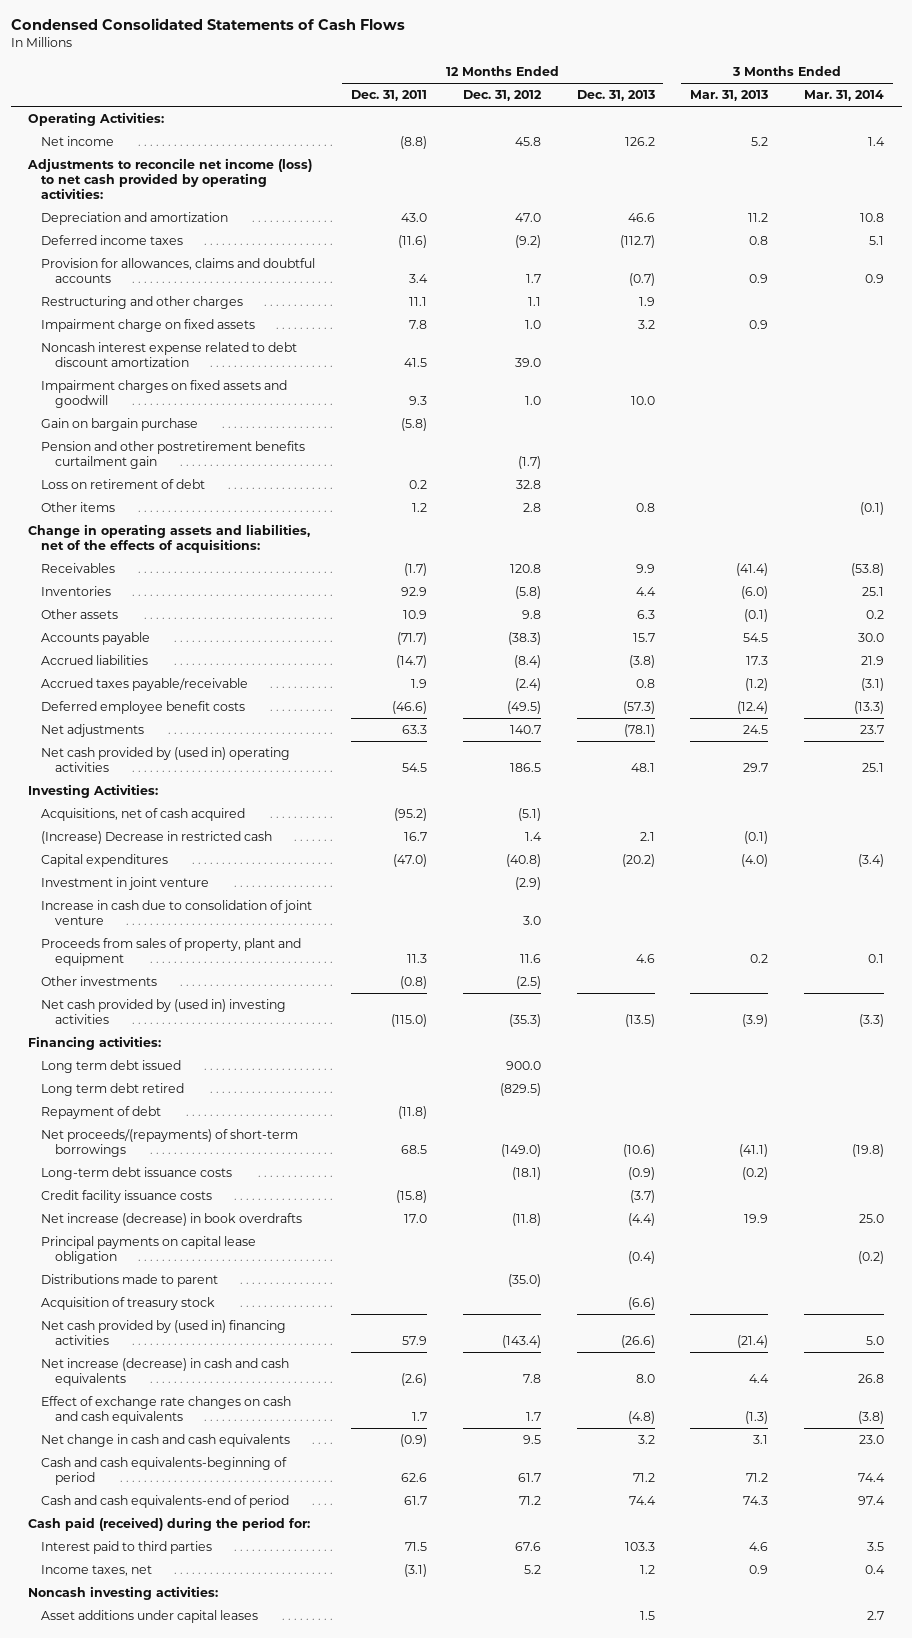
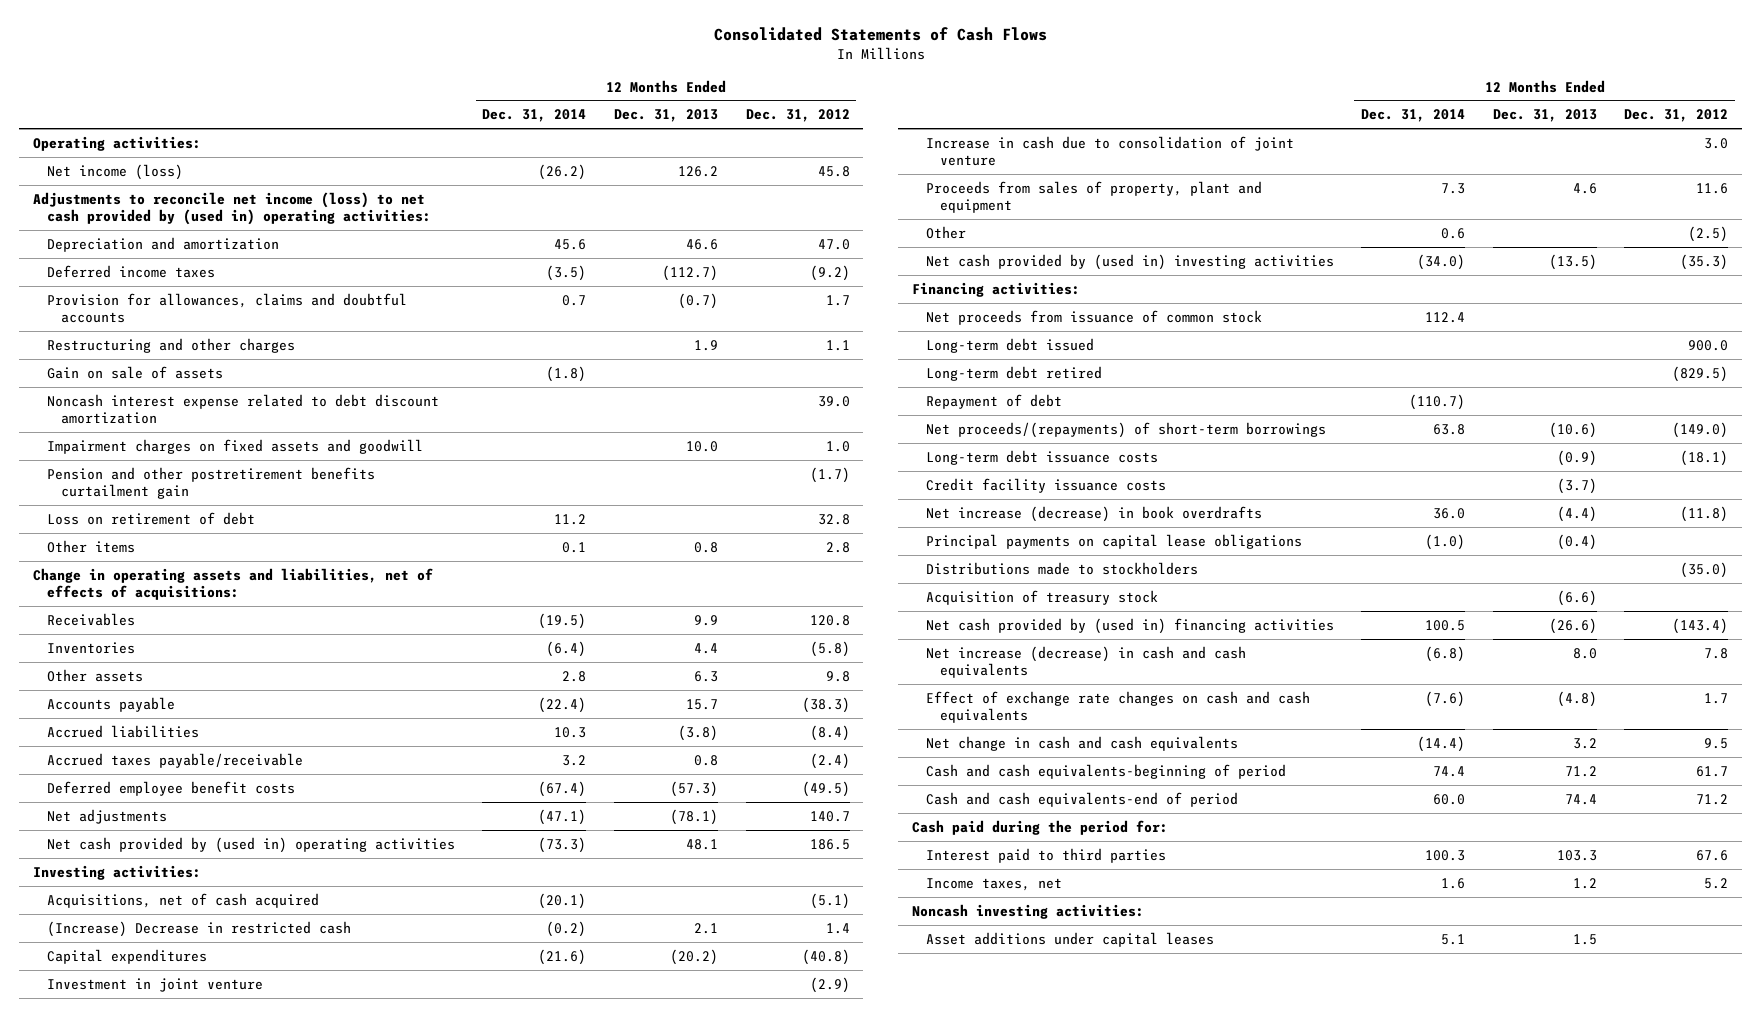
- Condensed Consolidated Statements of Cash Flows
+ Consolidated Statements of Cash Flows
- | 12 Months Ended Dec. 31, 2011 | 12 Months Ended Dec. 31, 2012 | 12 Months Ended Dec. 31, 2013 | 3 Months Ended Mar. 31, 2013 | 3 Months Ended Mar. 31, 2014
+ | 12 Months Ended Dec. 31, 2014 | 12 Months Ended Dec. 31, 2013 | 12 Months Ended Dec. 31, 2012
- Operating Activities:
- Net income | (8.8) | 45.8 | 126.2 | 5.2 | 1.4
- Adjustments to reconcile net income (loss) to net cash provided by operating activities:
+ Operating activities:
+ Net income (loss) | (26.2) | 126.2 | 45.8
+ Adjustments to reconcile net income (loss) to net cash provided by (used in) operating activities:
- Impairment charge on fixed assets | 7.8 | 1.0 | 3.2 | 0.9 |
+ Gain on sale of assets | (1.8) | |
- Gain on bargain purchase | (5.8) | | | |
- Change in operating assets and liabilities, net of the effects of acquisitions:
+ Change in operating assets and liabilities, net of effects of acquisitions:
- Investing Activities:
+ Investing activities:
- Other investments | (0.8) | (2.5) | | |
+ Other | 0.6 | | (2.5)
- Long term debt issued | | 900.0 | | |
- Long term debt retired | | (829.5) | | |
+ Net proceeds from issuance of common stock | 112.4 | |
+ Long-term debt issued | | | 900.0
+ Long-term debt retired | | | (829.5)
- Principal payments on capital lease obligation | | | (0.4) | | (0.2)
- Distributions made to parent | | (35.0) | | |
+ Principal payments on capital lease obligations | (1.0) | (0.4) |
+ Distributions made to stockholders | | | (35.0)
- Cash paid (received) during the period for:
+ Cash paid during the period for:

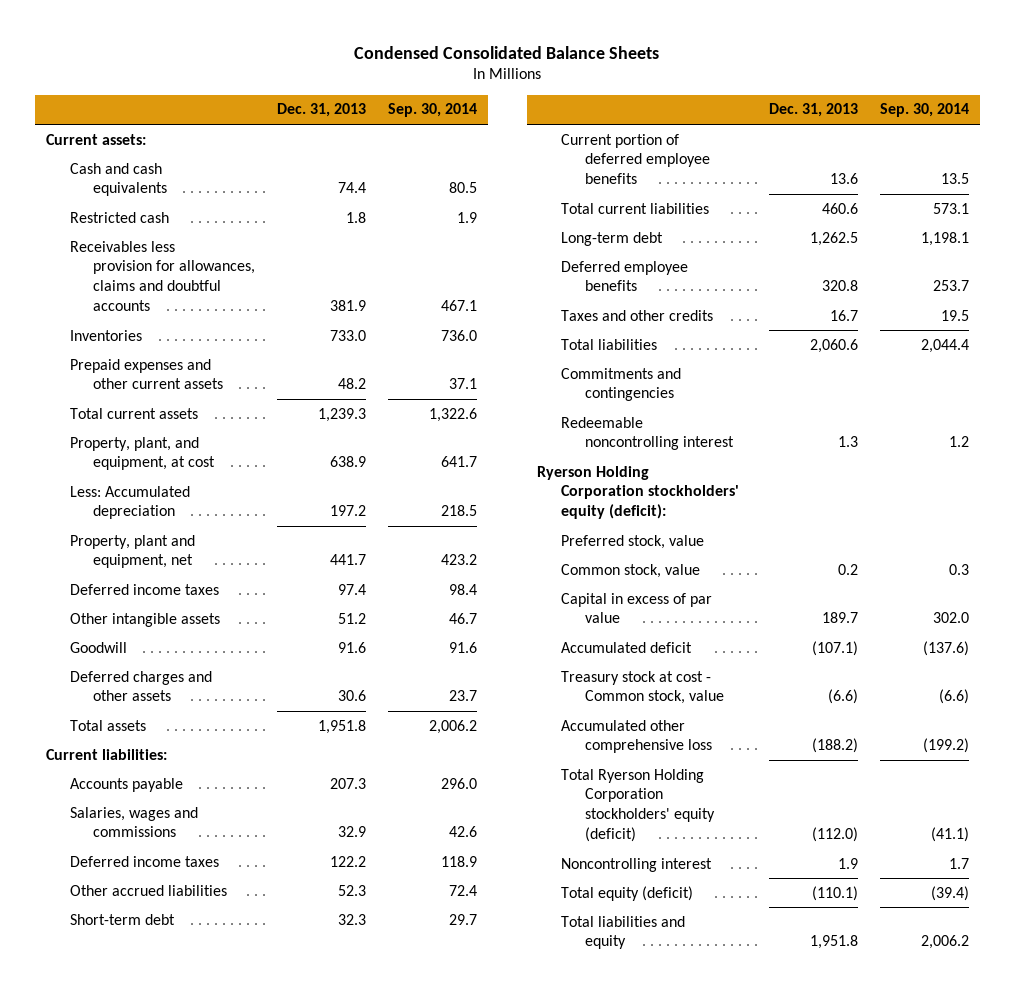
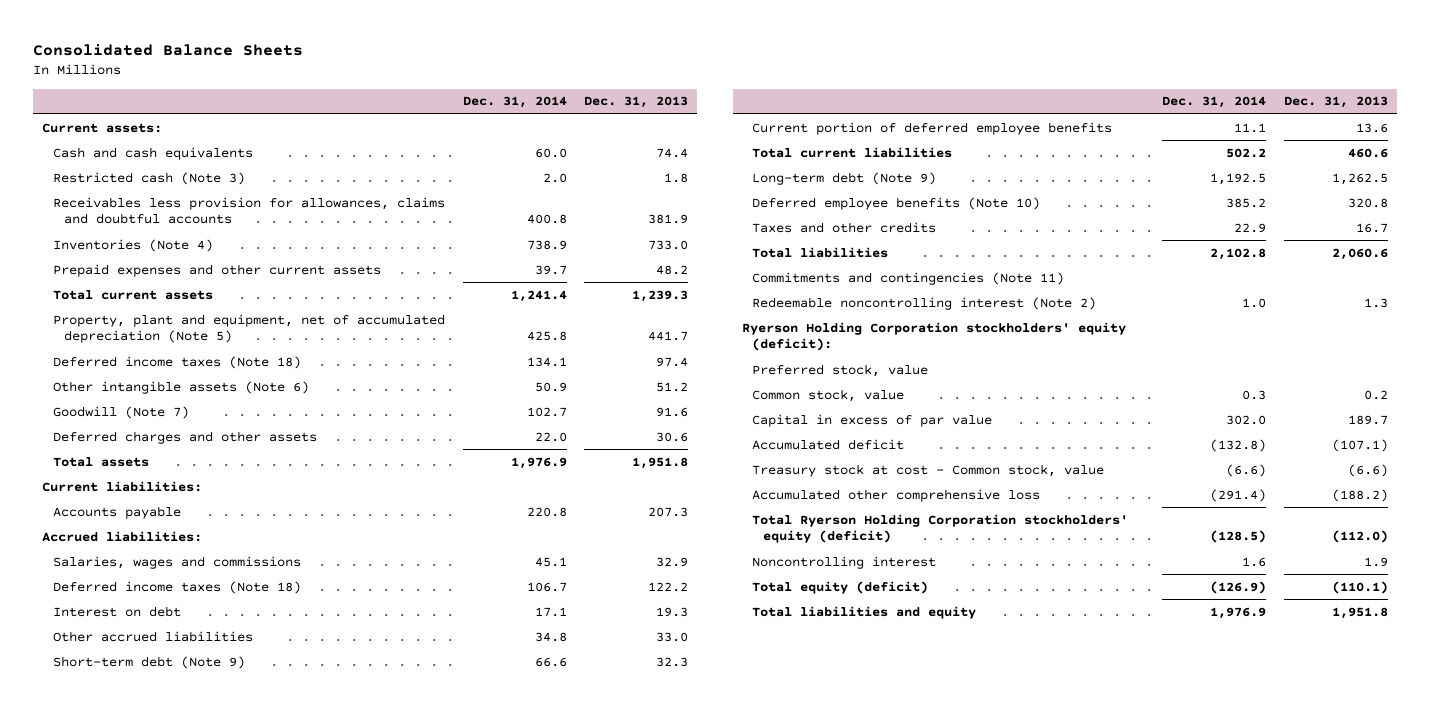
- Condensed Consolidated Balance Sheets
+ Consolidated Balance Sheets
- | Dec. 31, 2013 | Sep. 30, 2014
+ | Dec. 31, 2014 | Dec. 31, 2013
- Restricted cash | 1.8 | 1.9
+ Restricted cash (Note 3) | 2.0 | 1.8
- Inventories | 733.0 | 736.0
+ Inventories (Note 4) | 738.9 | 733.0
- Property, plant, and equipment, at cost | 638.9 | 641.7
- Less: Accumulated depreciation | 197.2 | 218.5
- Property, plant and equipment, net | 441.7 | 423.2
- Deferred income taxes | 97.4 | 98.4
- Other intangible assets | 51.2 | 46.7
- Goodwill | 91.6 | 91.6
+ Property, plant and equipment, net of accumulated depreciation (Note 5) | 425.8 | 441.7
+ Deferred income taxes (Note 18) | 134.1 | 97.4
+ Other intangible assets (Note 6) | 50.9 | 51.2
+ Goodwill (Note 7) | 102.7 | 91.6
+ Accrued liabilities:
- Deferred income taxes | 122.2 | 118.9
- Other accrued liabilities | 52.3 | 72.4
- Short-term debt | 32.3 | 29.7
+ Deferred income taxes (Note 18) | 106.7 | 122.2
+ Interest on debt | 17.1 | 19.3
+ Other accrued liabilities | 34.8 | 33.0
+ Short-term debt (Note 9) | 66.6 | 32.3
- Long-term debt | 1,262.5 | 1,198.1
- Deferred employee benefits | 320.8 | 253.7
+ Long-term debt (Note 9) | 1,192.5 | 1,262.5
+ Deferred employee benefits (Note 10) | 385.2 | 320.8
- Commitments and contingencies
- Redeemable noncontrolling interest | 1.3 | 1.2
+ Commitments and contingencies (Note 11)
+ Redeemable noncontrolling interest (Note 2) | 1.0 | 1.3

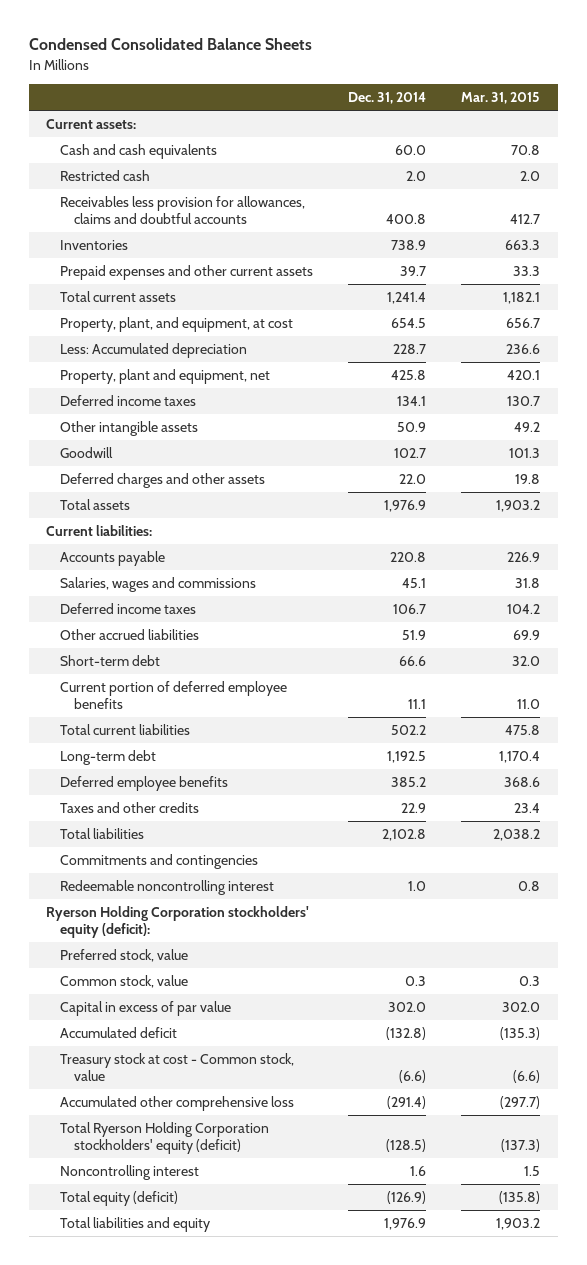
- Consolidated Balance Sheets
+ Condensed Consolidated Balance Sheets
- | Dec. 31, 2014 | Dec. 31, 2013
+ | Dec. 31, 2014 | Mar. 31, 2015
- Restricted cash (Note 3) | 2.0 | 1.8
+ Restricted cash | 2.0 | 2.0
- Inventories (Note 4) | 738.9 | 733.0
+ Inventories | 738.9 | 663.3
- Property, plant and equipment, net of accumulated depreciation (Note 5) | 425.8 | 441.7
- Deferred income taxes (Note 18) | 134.1 | 97.4
- Other intangible assets (Note 6) | 50.9 | 51.2
- Goodwill (Note 7) | 102.7 | 91.6
+ Property, plant, and equipment, at cost | 654.5 | 656.7
+ Less: Accumulated depreciation | 228.7 | 236.6
+ Property, plant and equipment, net | 425.8 | 420.1
+ Deferred income taxes | 134.1 | 130.7
+ Other intangible assets | 50.9 | 49.2
+ Goodwill | 102.7 | 101.3
- Accrued liabilities:
- Deferred income taxes (Note 18) | 106.7 | 122.2
- Interest on debt | 17.1 | 19.3
- Other accrued liabilities | 34.8 | 33.0
- Short-term debt (Note 9) | 66.6 | 32.3
+ Deferred income taxes | 106.7 | 104.2
+ Other accrued liabilities | 51.9 | 69.9
+ Short-term debt | 66.6 | 32.0
- Long-term debt (Note 9) | 1,192.5 | 1,262.5
- Deferred employee benefits (Note 10) | 385.2 | 320.8
+ Long-term debt | 1,192.5 | 1,170.4
+ Deferred employee benefits | 385.2 | 368.6
- Commitments and contingencies (Note 11)
- Redeemable noncontrolling interest (Note 2) | 1.0 | 1.3
+ Commitments and contingencies
+ Redeemable noncontrolling interest | 1.0 | 0.8

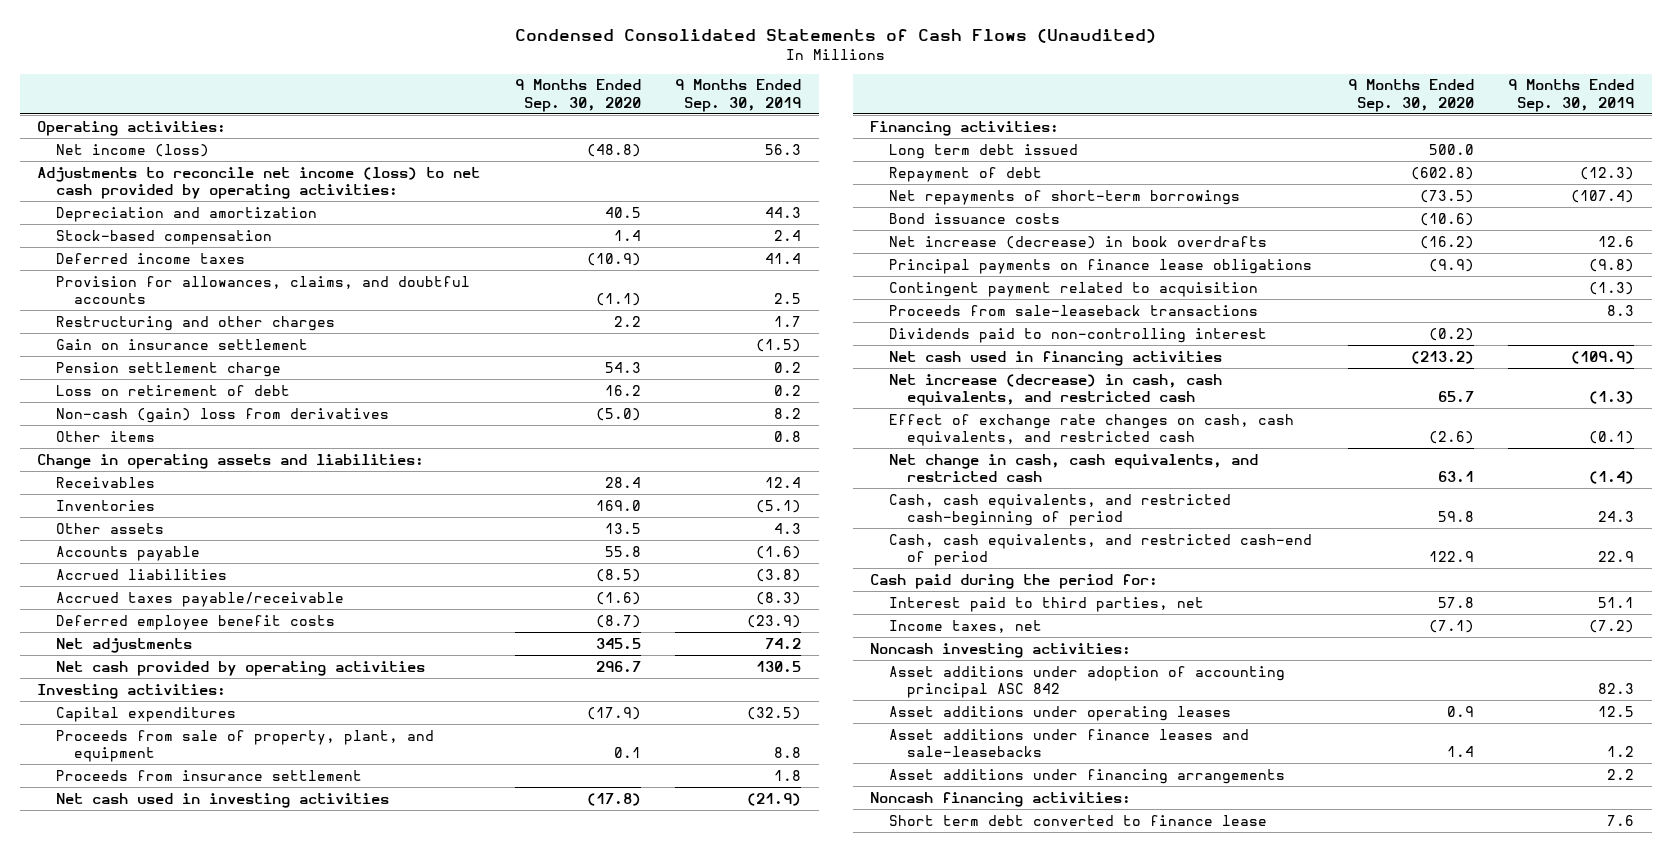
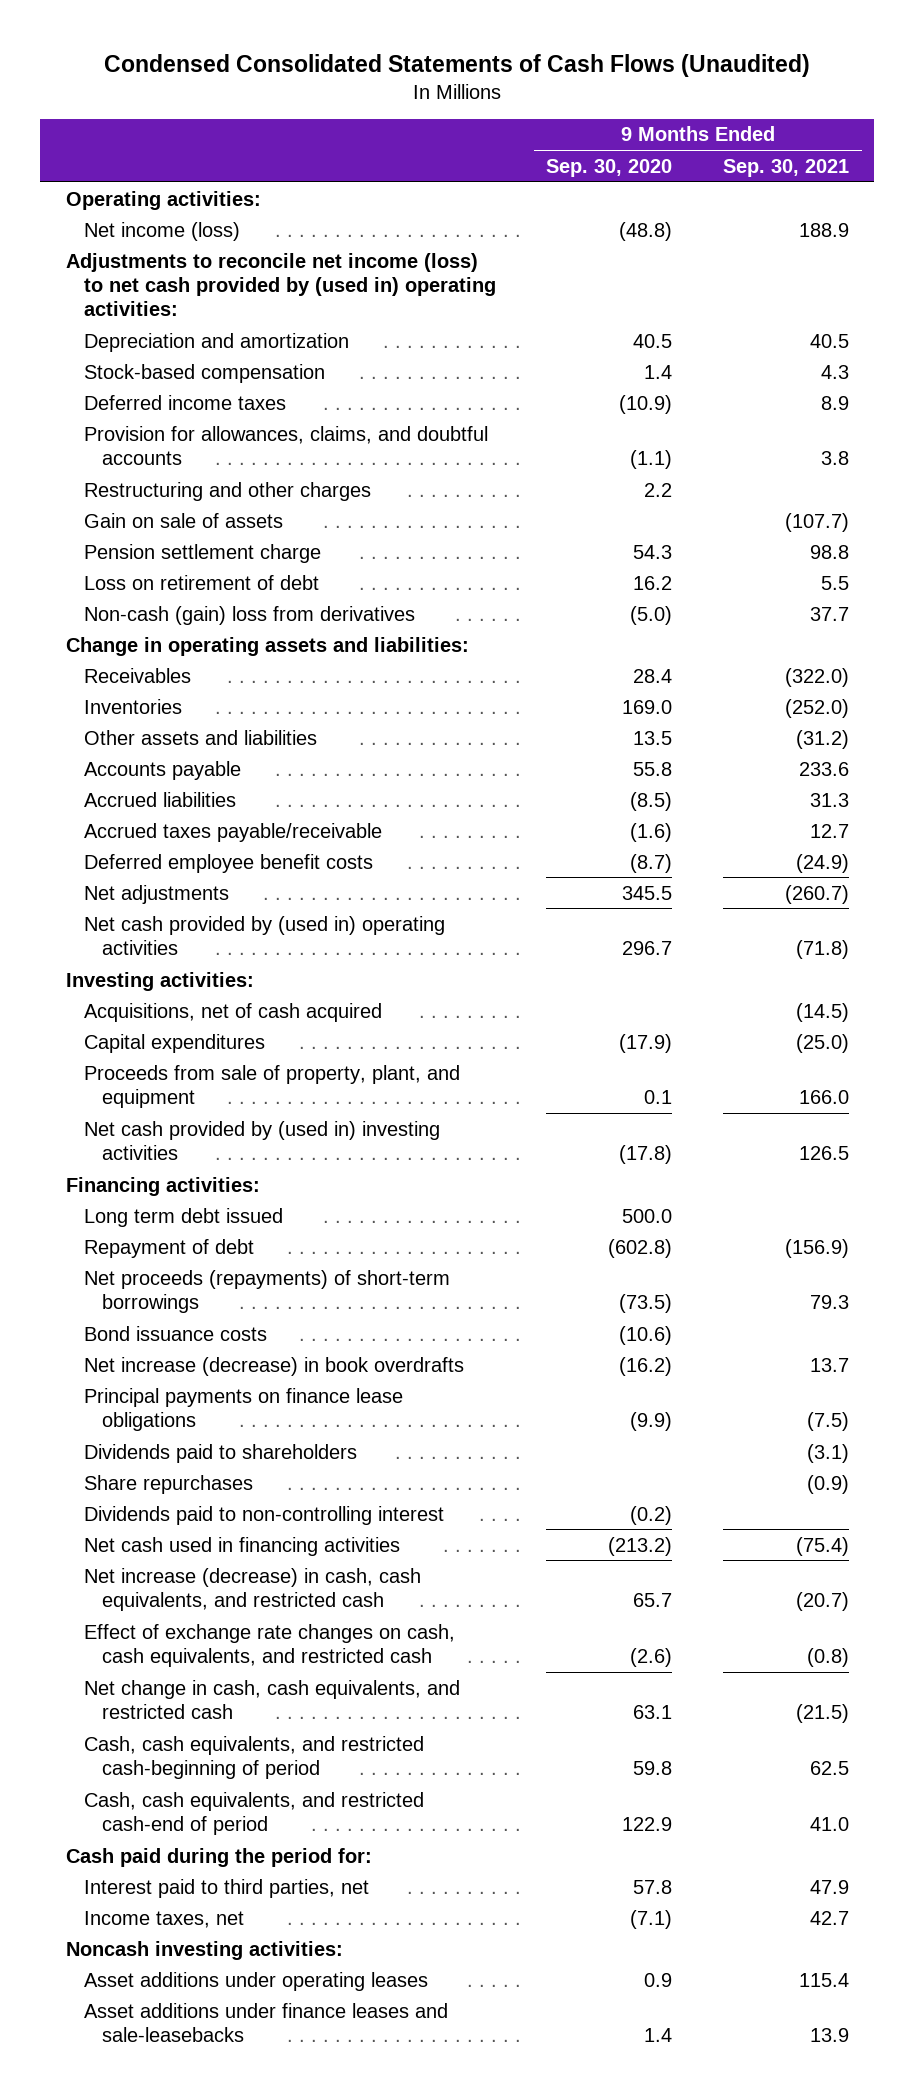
- | 9 Months Ended Sep. 30, 2020 | 9 Months Ended Sep. 30, 2019
+ | 9 Months Ended Sep. 30, 2020 | 9 Months Ended Sep. 30, 2021
- Adjustments to reconcile net income (loss) to net cash provided by operating activities:
+ Adjustments to reconcile net income (loss) to net cash provided by (used in) operating activities:
- Gain on insurance settlement | | (1.5)
+ Gain on sale of assets | | (107.7)
- Other items | | 0.8
- Other assets | 13.5 | 4.3
+ Other assets and liabilities | 13.5 | (31.2)
- Net cash provided by operating activities | 296.7 | 130.5
+ Net cash provided by (used in) operating activities | 296.7 | (71.8)
+ Acquisitions, net of cash acquired | | (14.5)
- Proceeds from insurance settlement | | 1.8
- Net cash used in investing activities | (17.8) | (21.9)
+ Net cash provided by (used in) investing activities | (17.8) | 126.5
- Net repayments of short-term borrowings | (73.5) | (107.4)
+ Net proceeds (repayments) of short-term borrowings | (73.5) | 79.3
- Contingent payment related to acquisition | | (1.3)
- Proceeds from sale-leaseback transactions | | 8.3
+ Dividends paid to shareholders | | (3.1)
+ Share repurchases | | (0.9)
- Asset additions under adoption of accounting principal ASC 842 | | 82.3
- Asset additions under financing arrangements | | 2.2
- Noncash financing activities:
- Short term debt converted to finance lease | | 7.6

